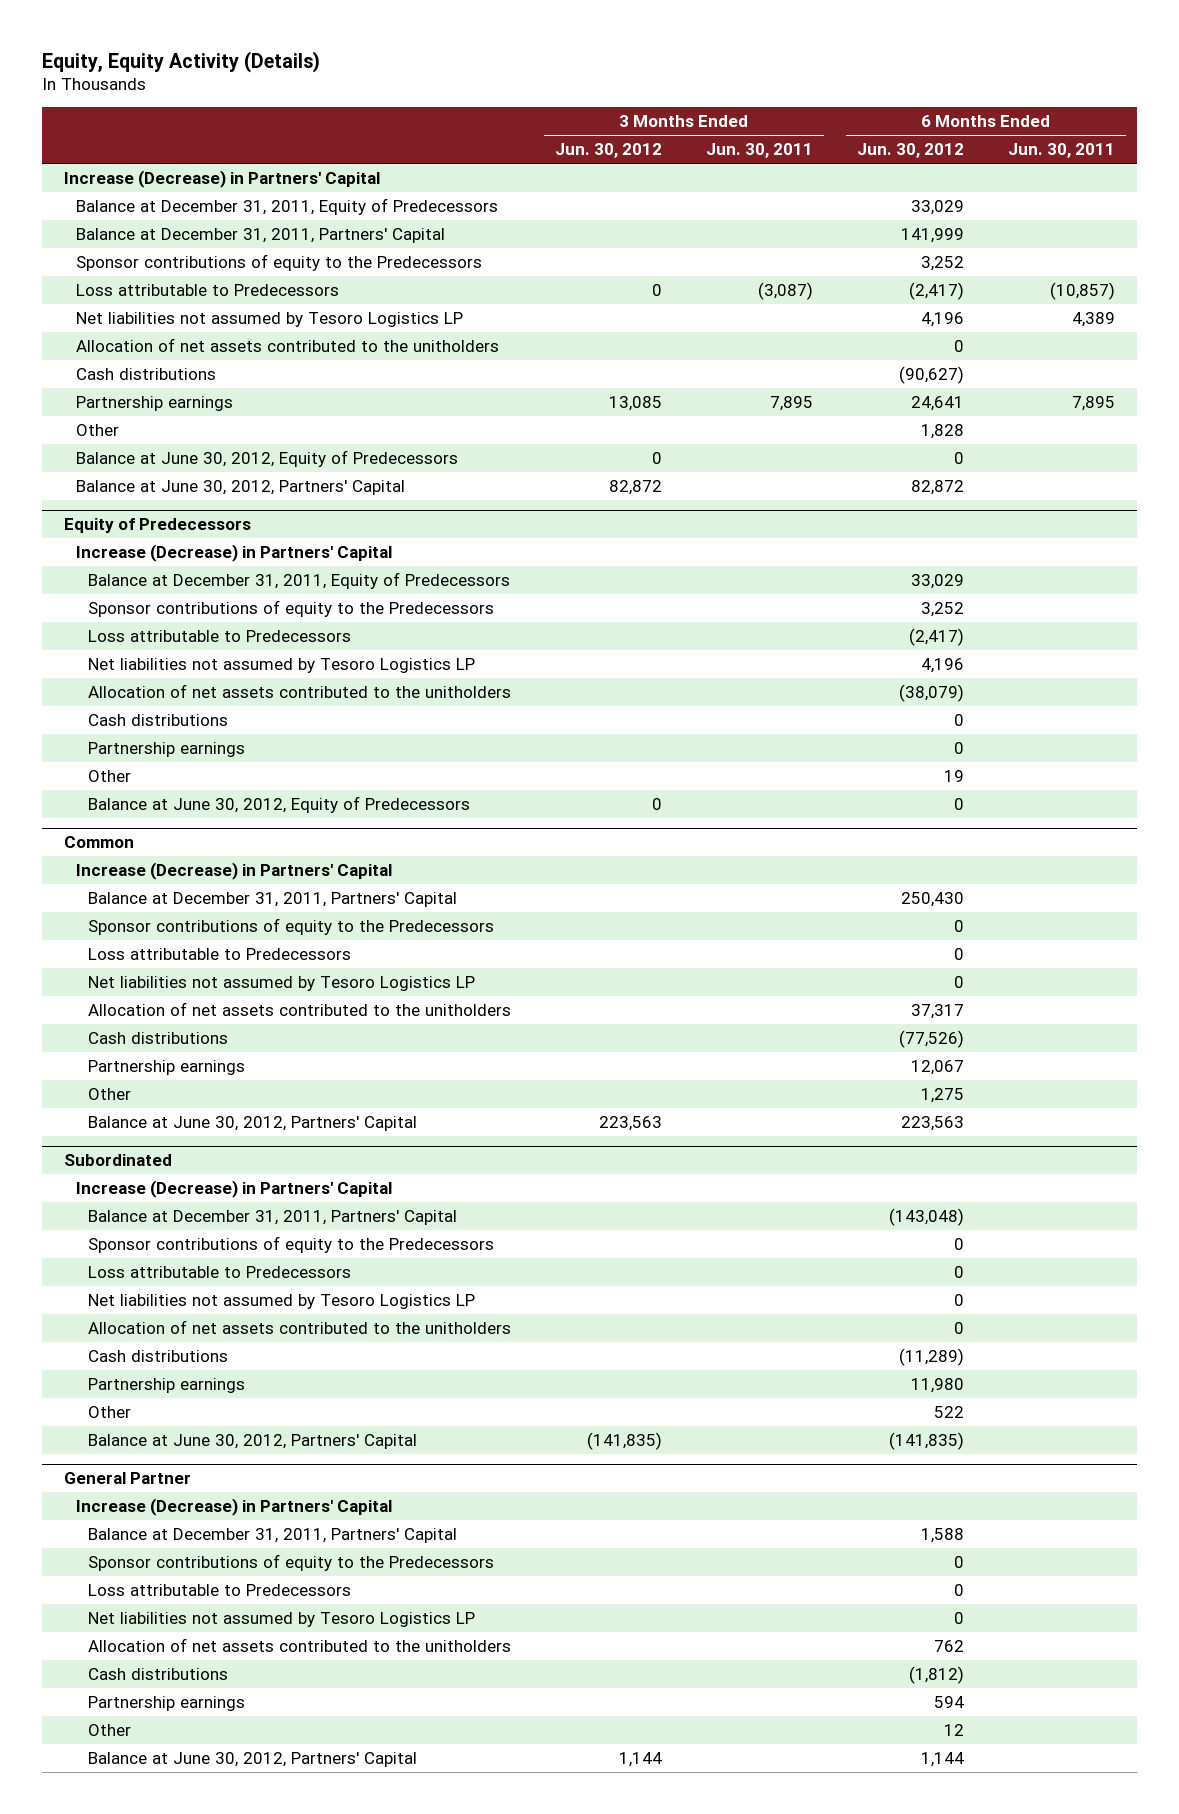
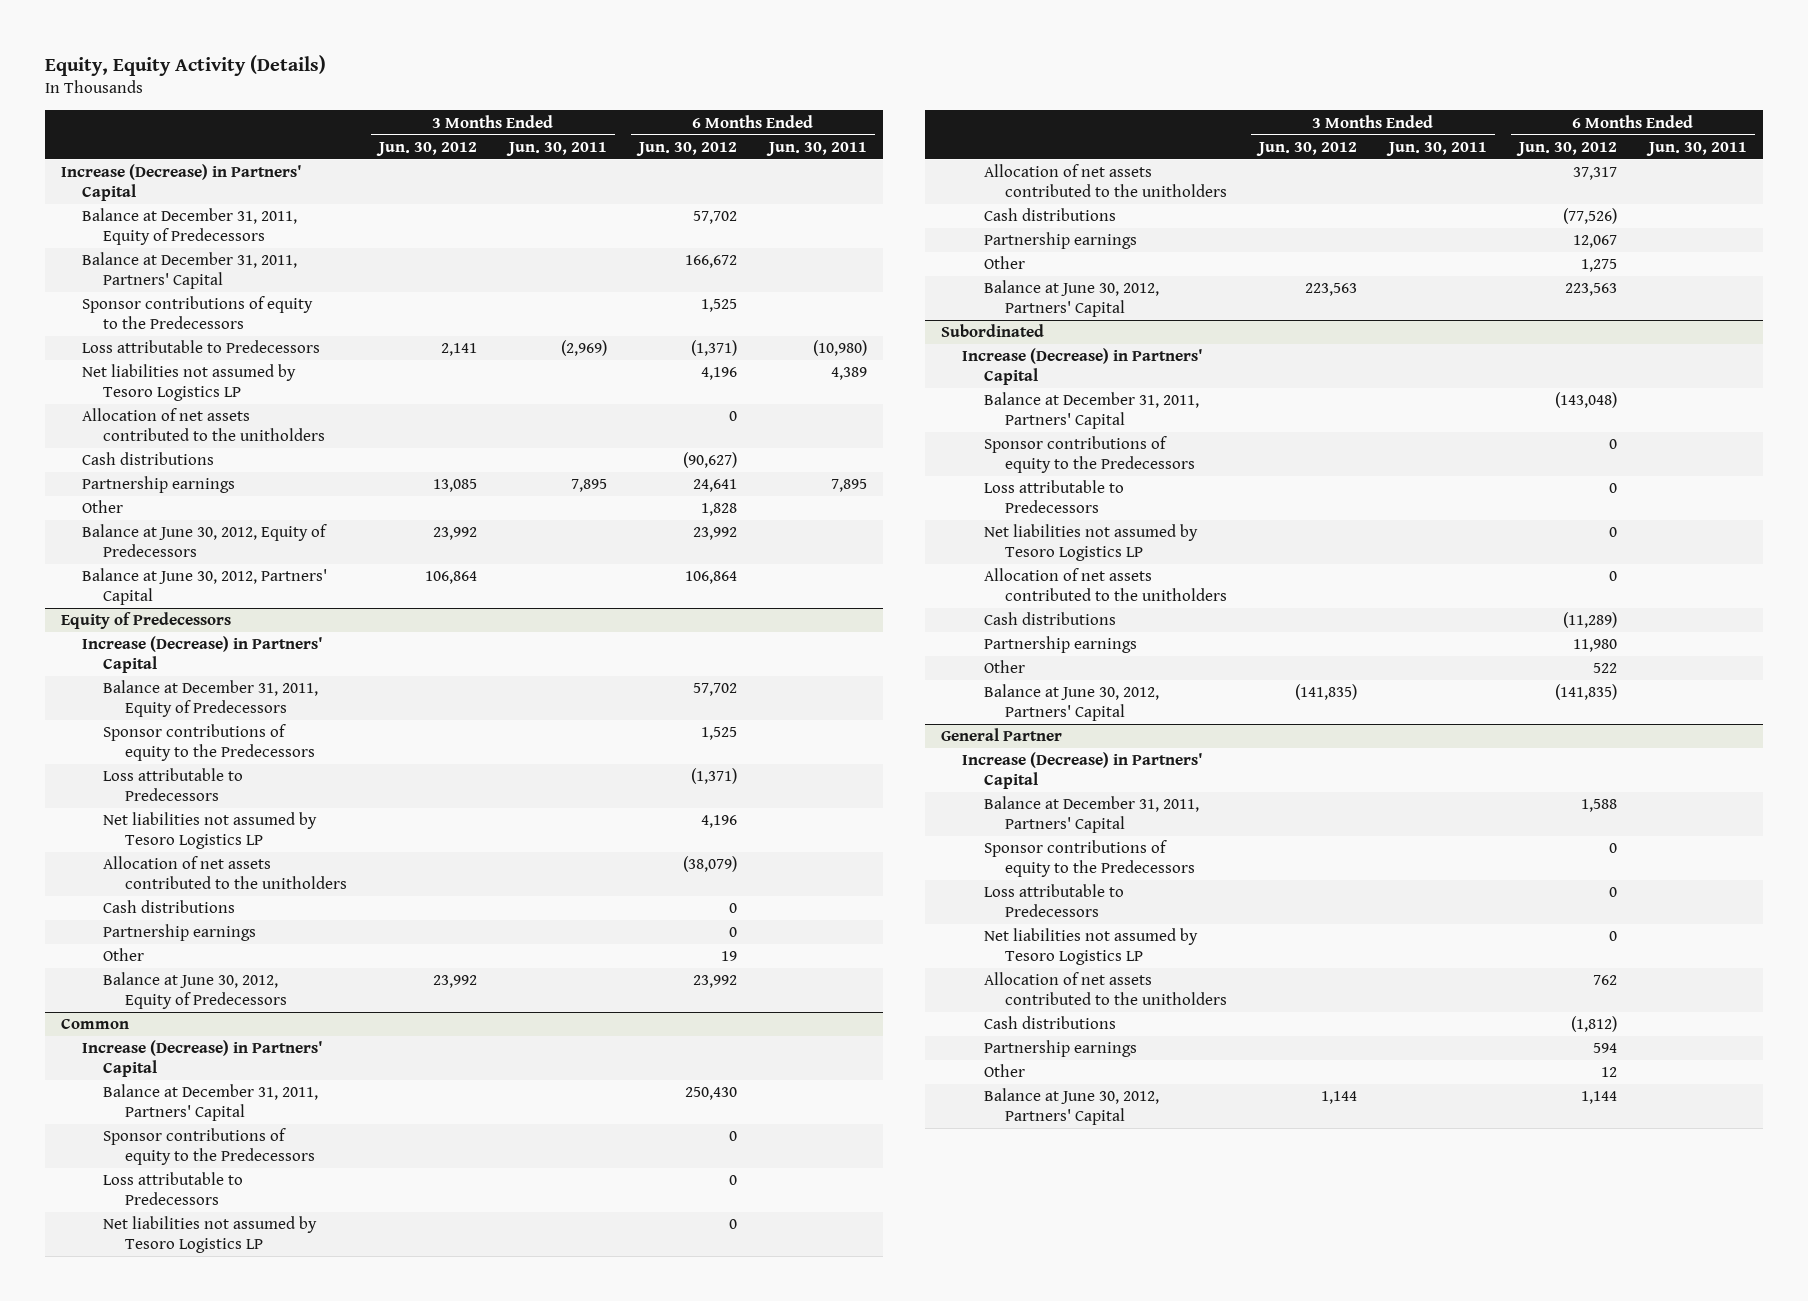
- Balance at December 31, 2011, Equity of Predecessors | | | 33,029 |
- Balance at December 31, 2011, Partners' Capital | | | 141,999 |
- Sponsor contributions of equity to the Predecessors | | | 3,252 |
- Loss attributable to Predecessors | 0 | (3,087) | (2,417) | (10,857)
+ Balance at December 31, 2011, Equity of Predecessors | | | 57,702 |
+ Balance at December 31, 2011, Partners' Capital | | | 166,672 |
+ Sponsor contributions of equity to the Predecessors | | | 1,525 |
+ Loss attributable to Predecessors | 2,141 | (2,969) | (1,371) | (10,980)
- Balance at June 30, 2012, Equity of Predecessors | 0 | | 0 |
- Balance at June 30, 2012, Partners' Capital | 82,872 | | 82,872 |
+ Balance at June 30, 2012, Equity of Predecessors | 23,992 | | 23,992 |
+ Balance at June 30, 2012, Partners' Capital | 106,864 | | 106,864 |
@ Equity of Predecessors
- Balance at December 31, 2011, Equity of Predecessors | | | 33,029 |
- Sponsor contributions of equity to the Predecessors | | | 3,252 |
- Loss attributable to Predecessors | | | (2,417) |
+ Balance at December 31, 2011, Equity of Predecessors | | | 57,702 |
+ Sponsor contributions of equity to the Predecessors | | | 1,525 |
+ Loss attributable to Predecessors | | | (1,371) |
- Balance at June 30, 2012, Equity of Predecessors | 0 | | 0 |
+ Balance at June 30, 2012, Equity of Predecessors | 23,992 | | 23,992 |

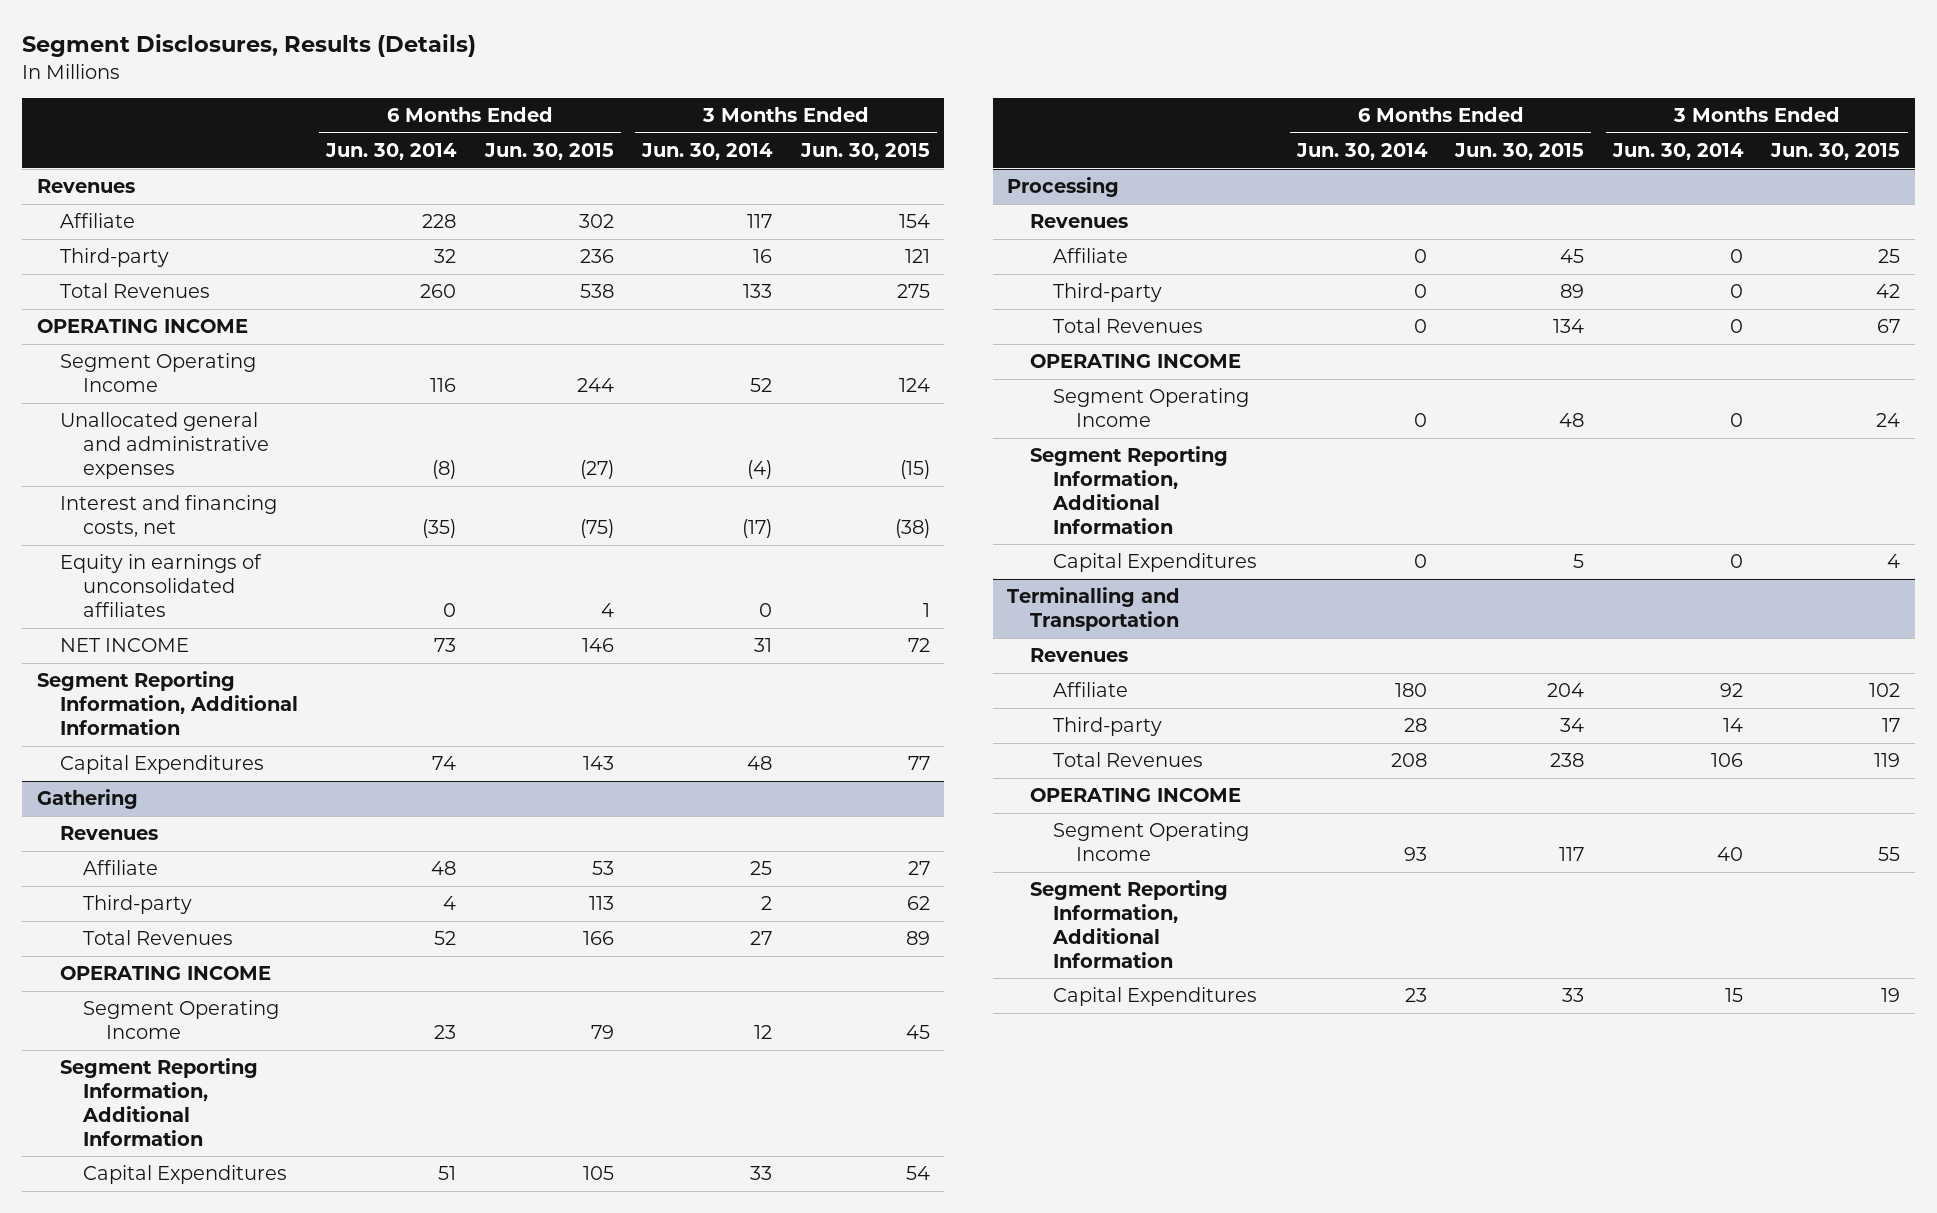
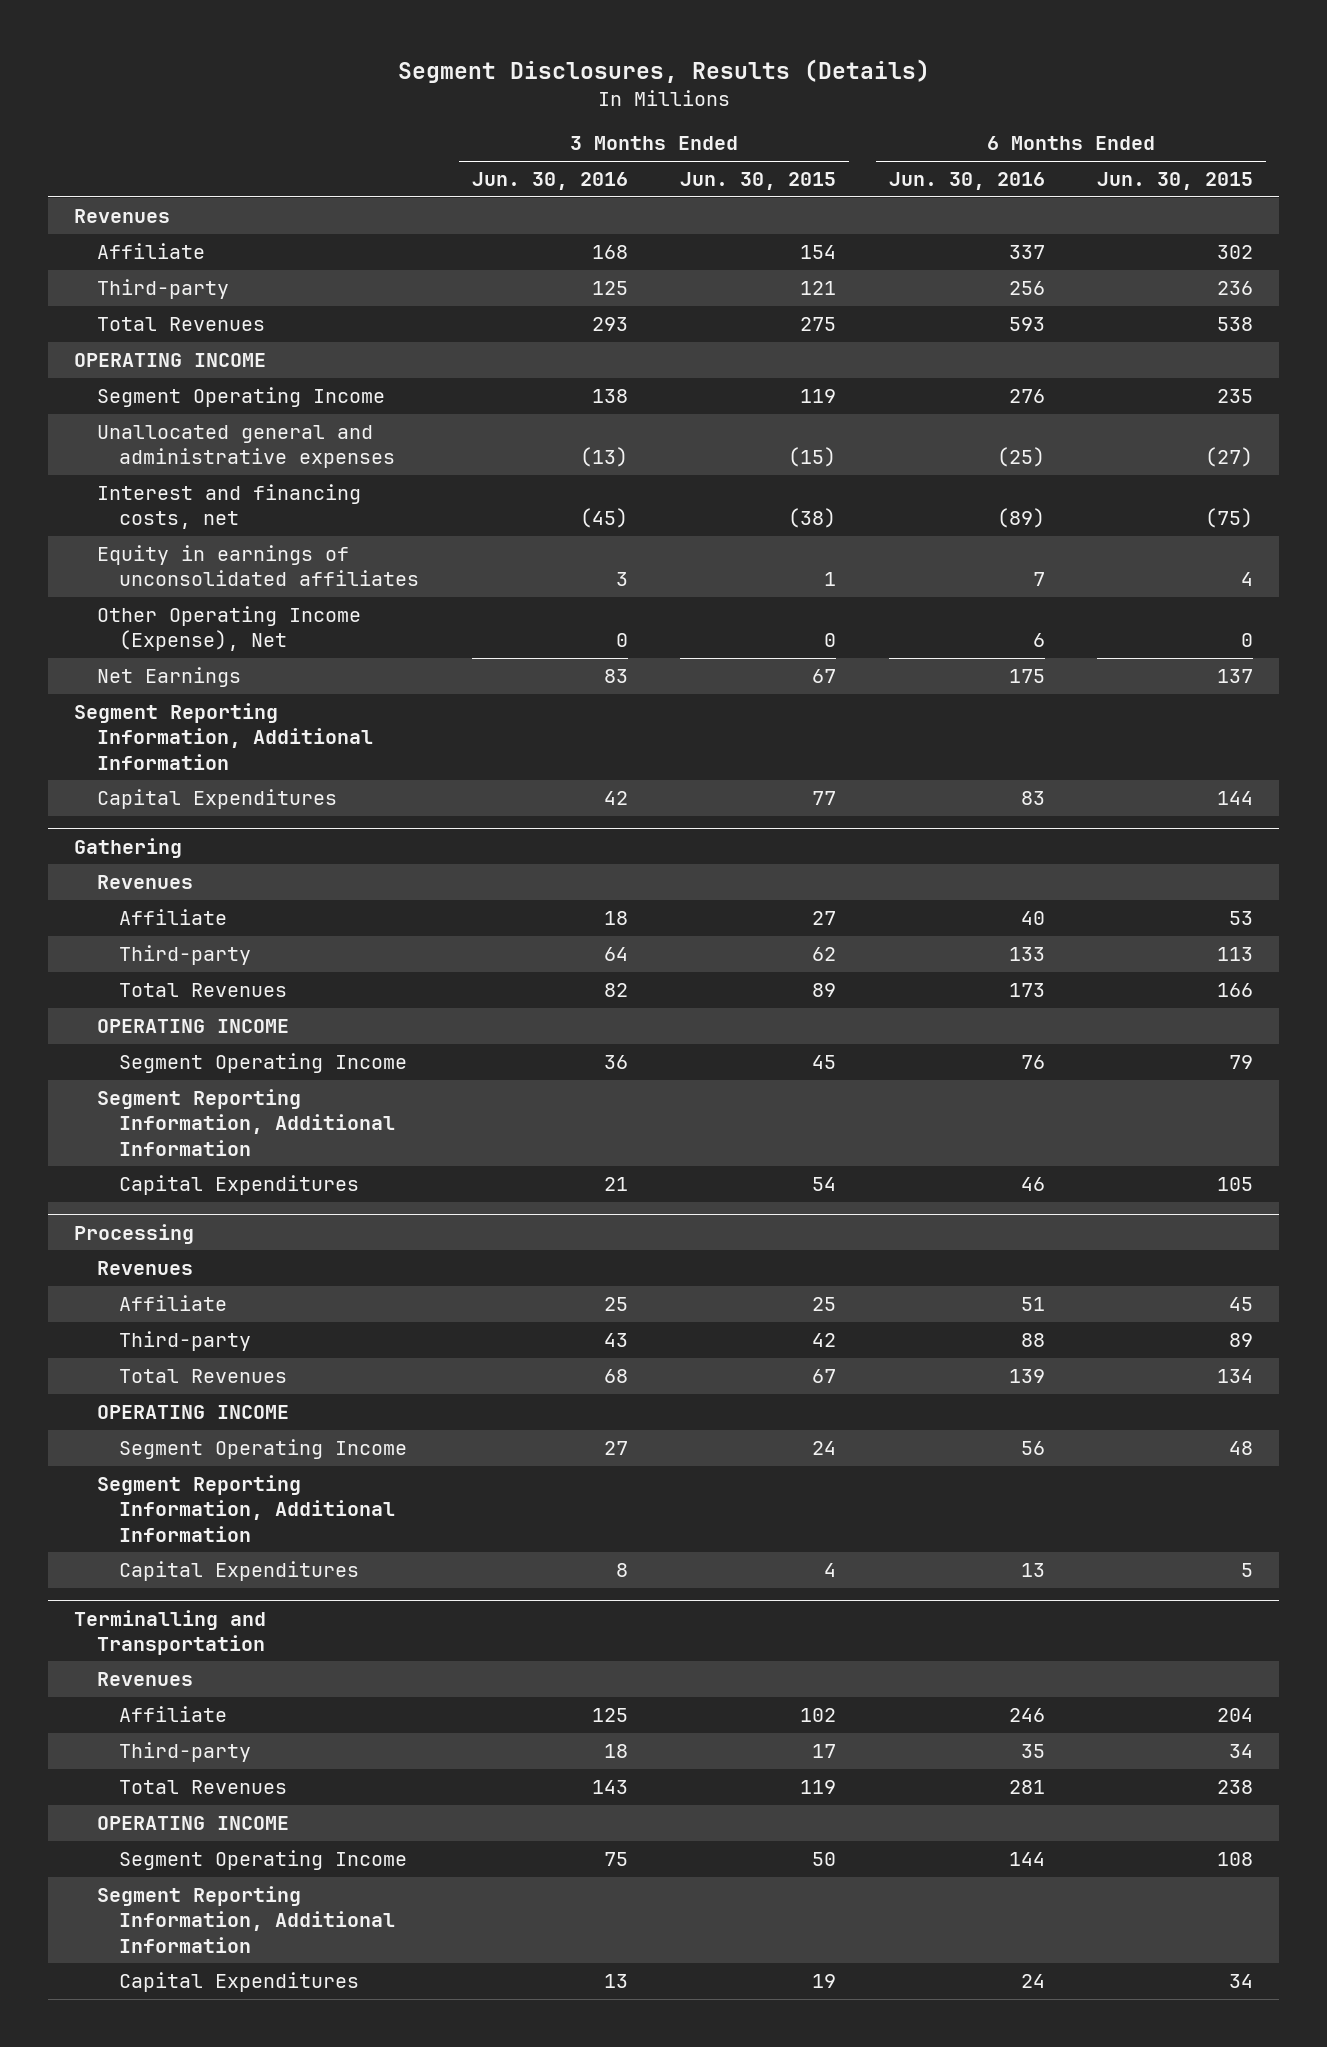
- | 6 Months Ended Jun. 30, 2014 | 6 Months Ended Jun. 30, 2015 | 3 Months Ended Jun. 30, 2014 | 3 Months Ended Jun. 30, 2015
+ | 3 Months Ended Jun. 30, 2016 | 3 Months Ended Jun. 30, 2015 | 6 Months Ended Jun. 30, 2016 | 6 Months Ended Jun. 30, 2015
- Segment Operating Income | 116 | 244 | 52 | 124
+ Segment Operating Income | 138 | 119 | 276 | 235
- NET INCOME | 73 | 146 | 31 | 72
+ Other Operating Income (Expense), Net | 0 | 0 | 6 | 0
+ Net Earnings | 83 | 67 | 175 | 137
- Capital Expenditures | 74 | 143 | 48 | 77
+ Capital Expenditures | 42 | 77 | 83 | 144
@ Terminalling and Transportation
- Segment Operating Income | 93 | 117 | 40 | 55
+ Segment Operating Income | 75 | 50 | 144 | 108
- Capital Expenditures | 23 | 33 | 15 | 19
+ Capital Expenditures | 13 | 19 | 24 | 34

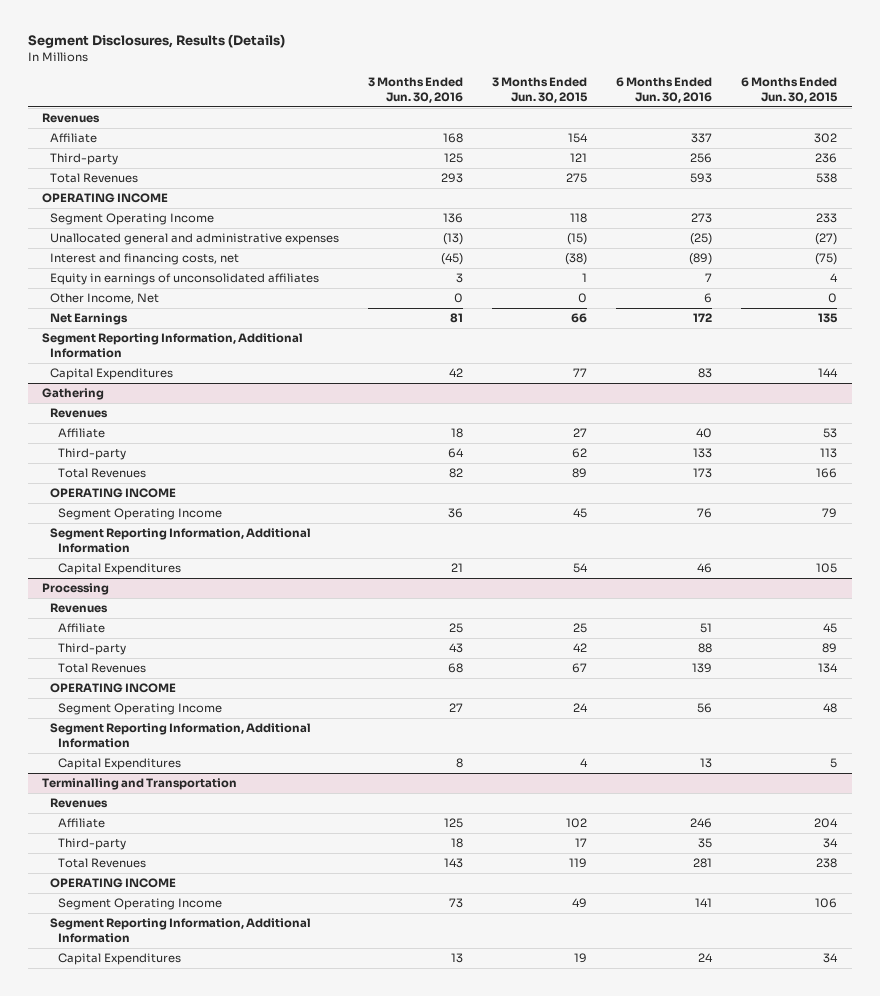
- Segment Operating Income | 138 | 119 | 276 | 235
+ Segment Operating Income | 136 | 118 | 273 | 233
- Other Operating Income (Expense), Net | 0 | 0 | 6 | 0
- Net Earnings | 83 | 67 | 175 | 137
+ Other Income, Net | 0 | 0 | 6 | 0
+ Net Earnings | 81 | 66 | 172 | 135
@ Terminalling and Transportation
- Segment Operating Income | 75 | 50 | 144 | 108
+ Segment Operating Income | 73 | 49 | 141 | 106

